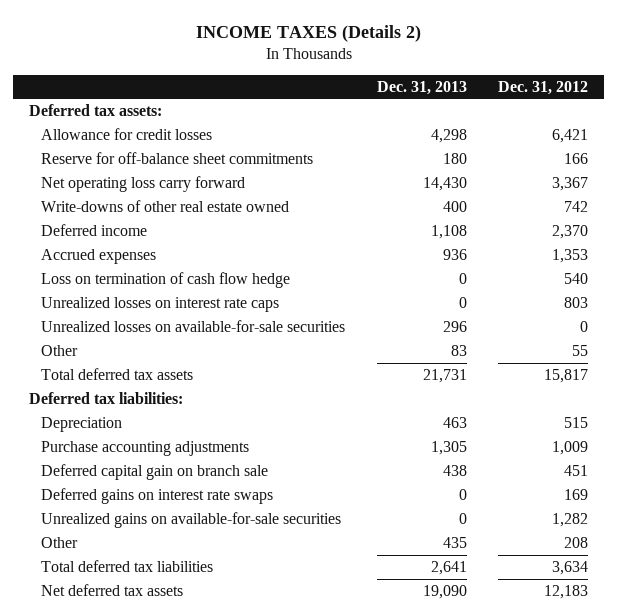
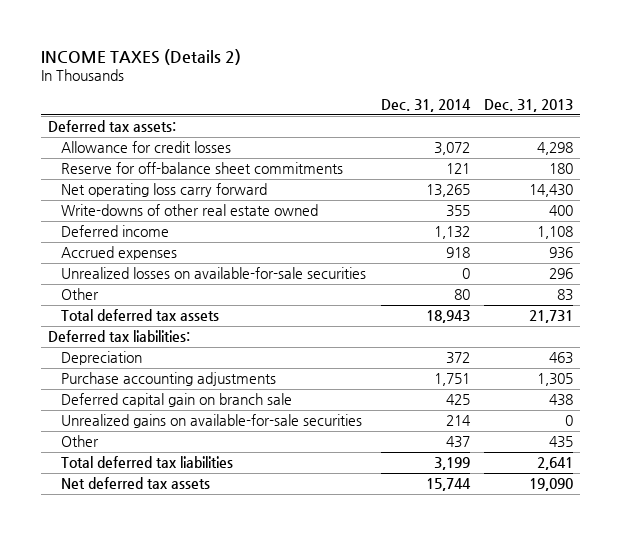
- | Dec. 31, 2013 | Dec. 31, 2012
+ | Dec. 31, 2014 | Dec. 31, 2013
- Loss on termination of cash flow hedge | 0 | 540
- Unrealized losses on interest rate caps | 0 | 803
- Deferred gains on interest rate swaps | 0 | 169

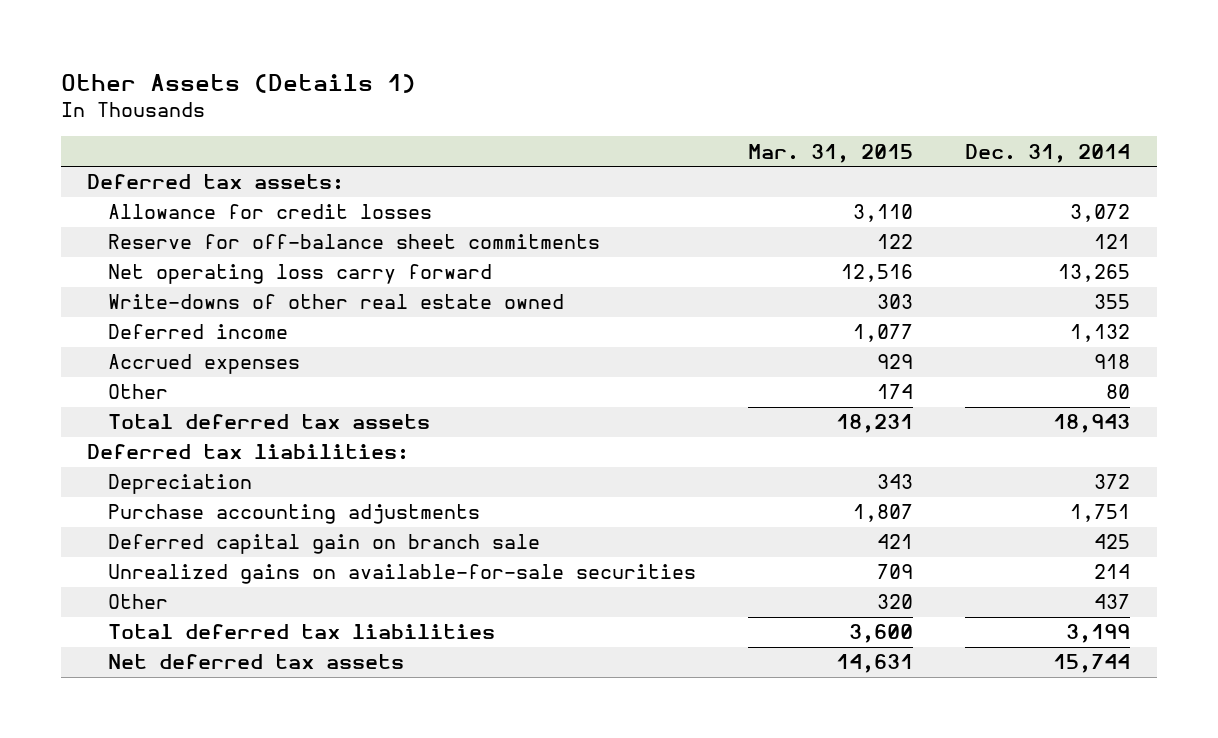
- INCOME TAXES (Details 2)
+ Other Assets (Details 1)
- | Dec. 31, 2014 | Dec. 31, 2013
+ | Mar. 31, 2015 | Dec. 31, 2014
- Unrealized losses on available-for-sale securities | 0 | 296

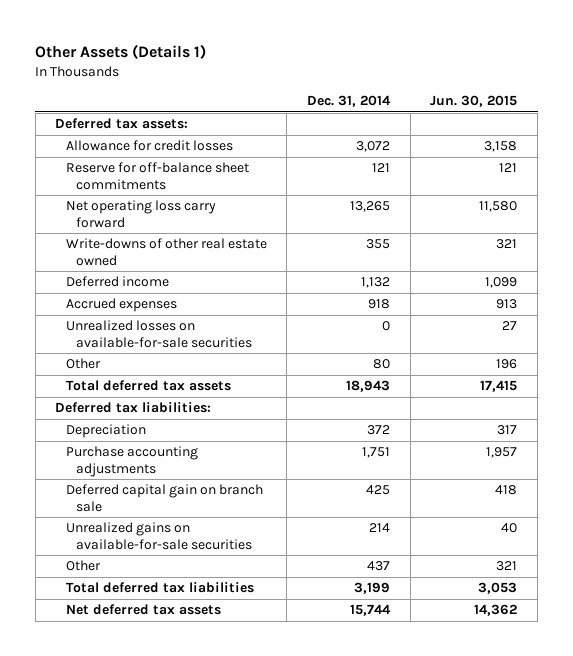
- | Mar. 31, 2015 | Dec. 31, 2014
+ | Dec. 31, 2014 | Jun. 30, 2015
+ Unrealized losses on available-for-sale securities | 0 | 27

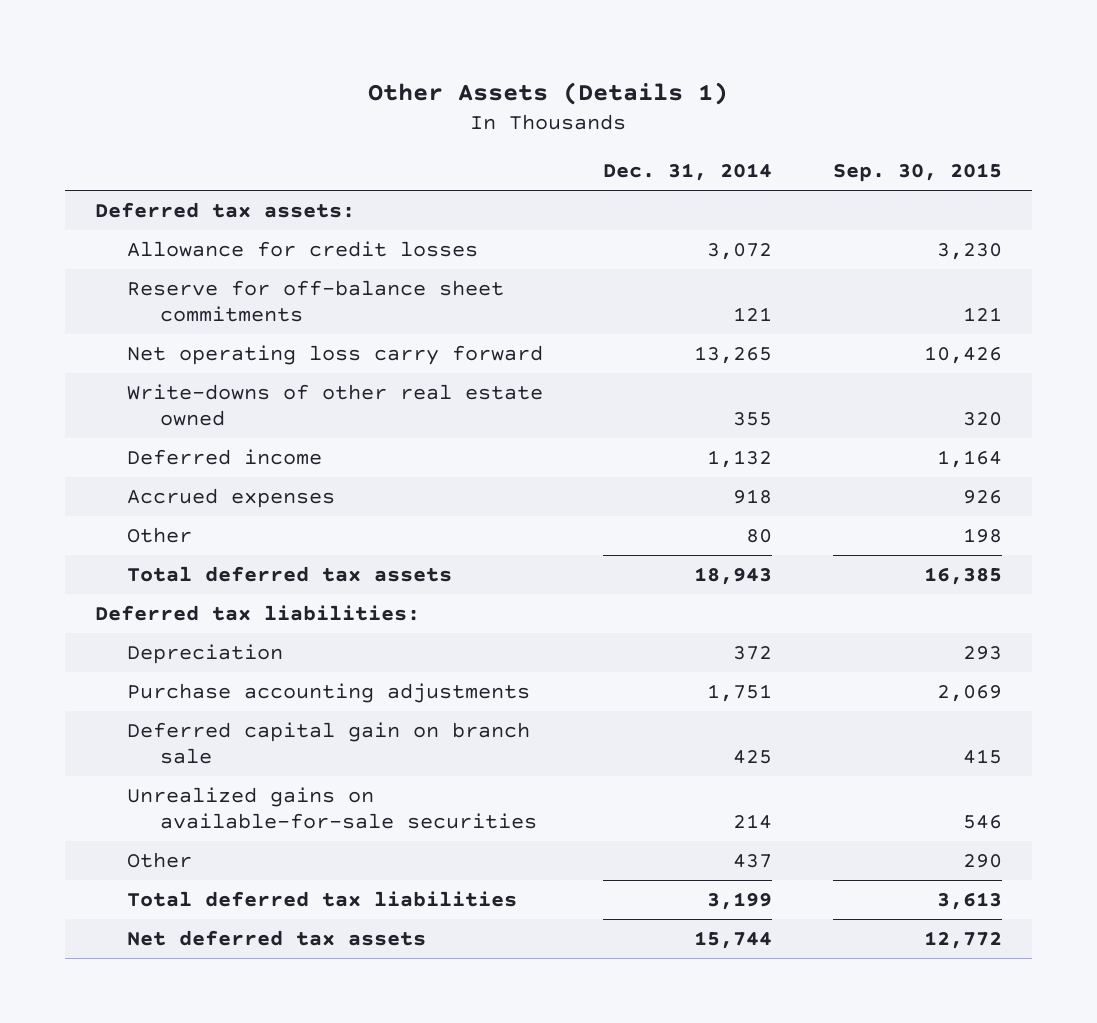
- | Dec. 31, 2014 | Jun. 30, 2015
+ | Dec. 31, 2014 | Sep. 30, 2015
- Unrealized losses on available-for-sale securities | 0 | 27

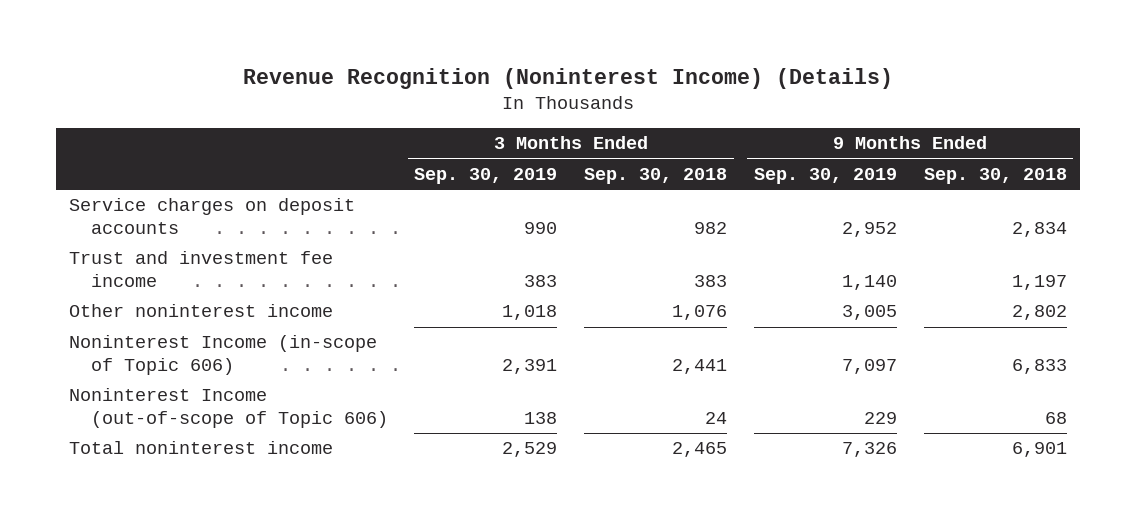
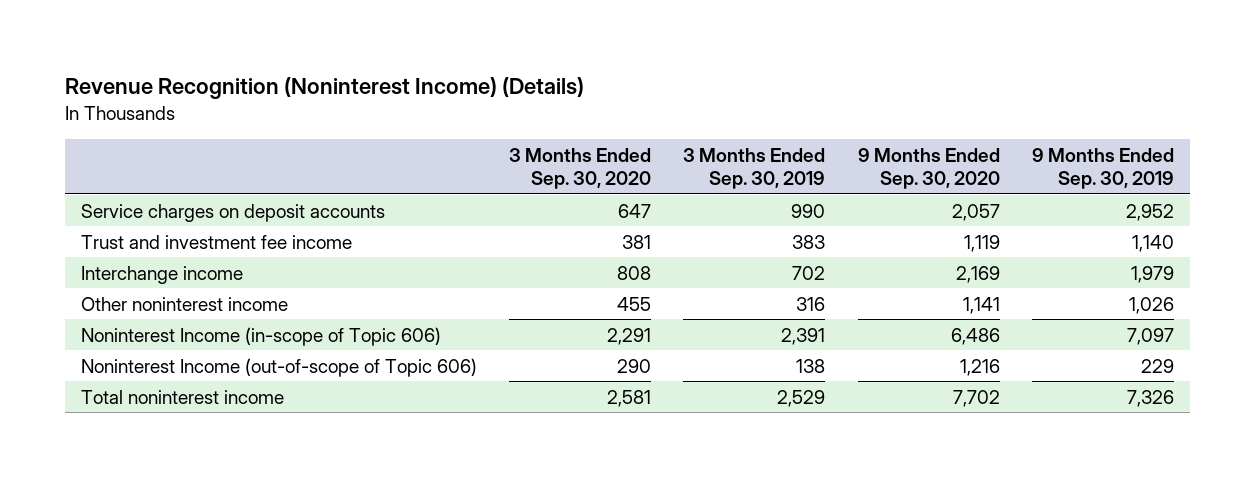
- | 3 Months Ended Sep. 30, 2019 | 3 Months Ended Sep. 30, 2018 | 9 Months Ended Sep. 30, 2019 | 9 Months Ended Sep. 30, 2018
+ | 3 Months Ended Sep. 30, 2020 | 3 Months Ended Sep. 30, 2019 | 9 Months Ended Sep. 30, 2020 | 9 Months Ended Sep. 30, 2019
- Other noninterest income | 1,018 | 1,076 | 3,005 | 2,802
+ Interchange income | 808 | 702 | 2,169 | 1,979
+ Other noninterest income | 455 | 316 | 1,141 | 1,026

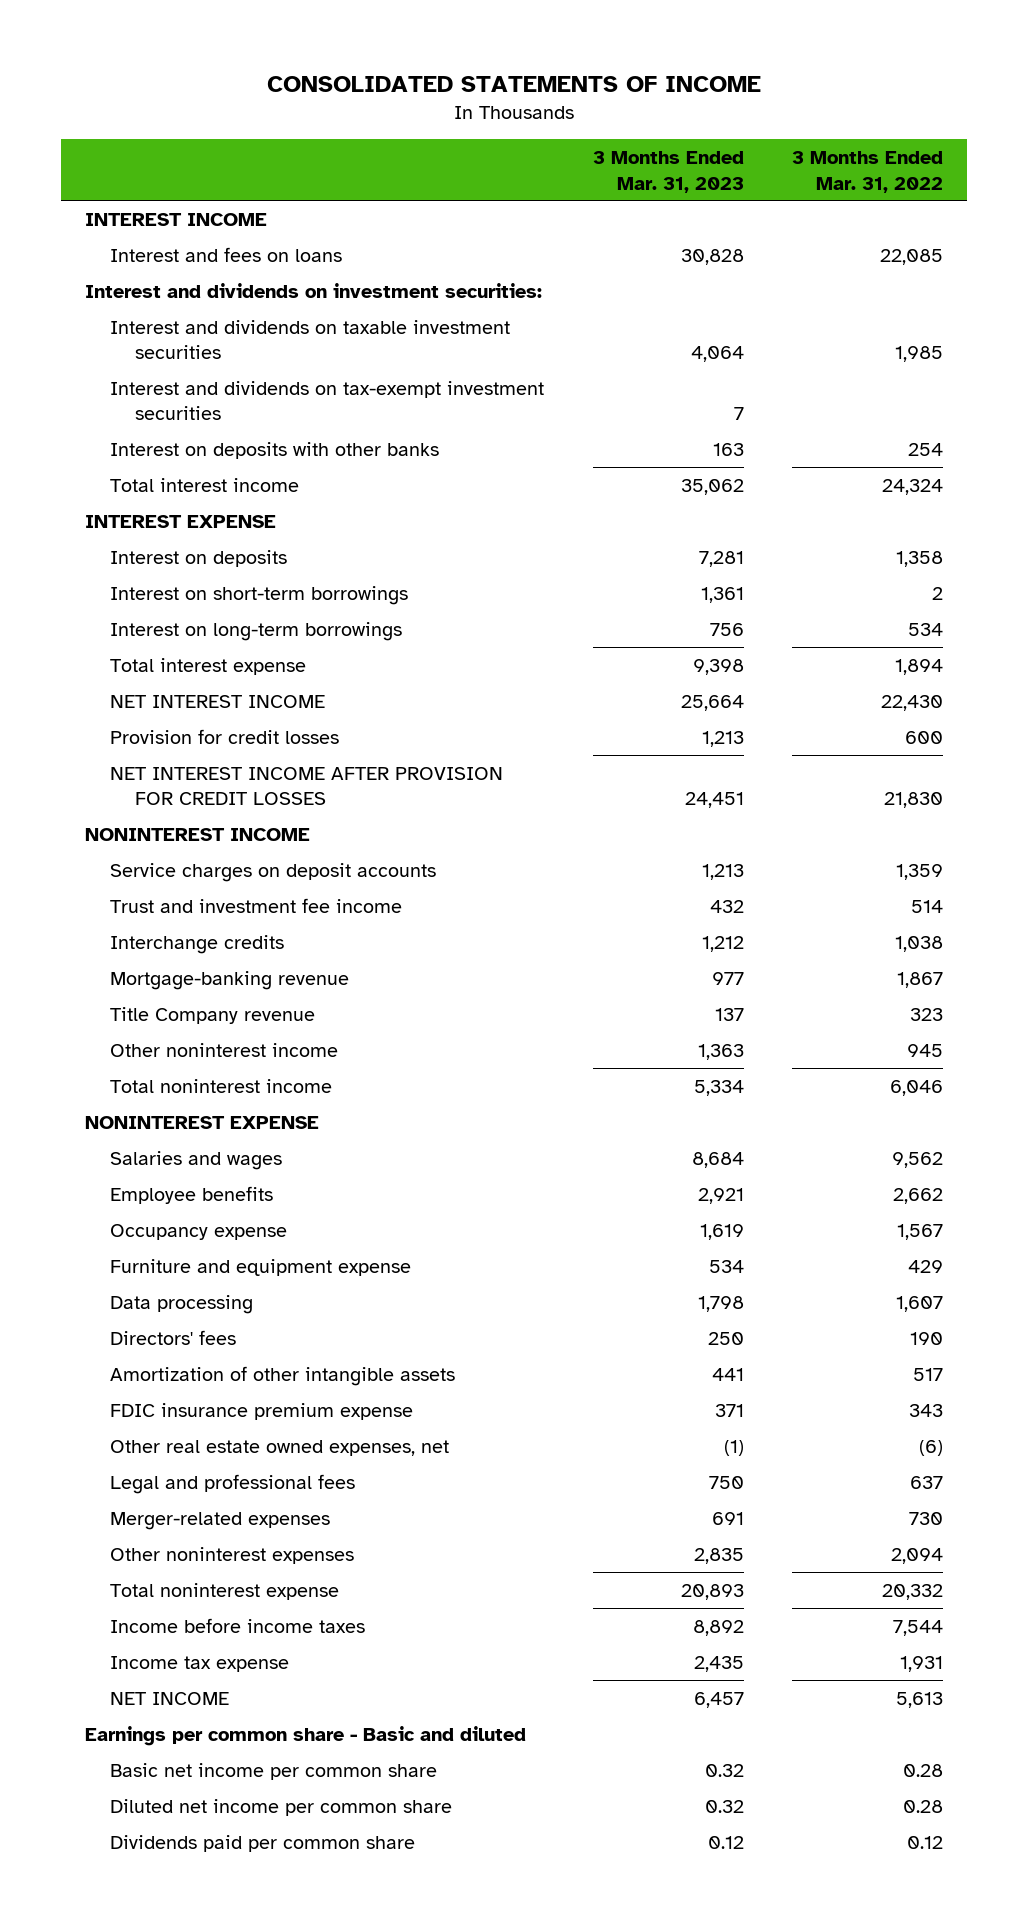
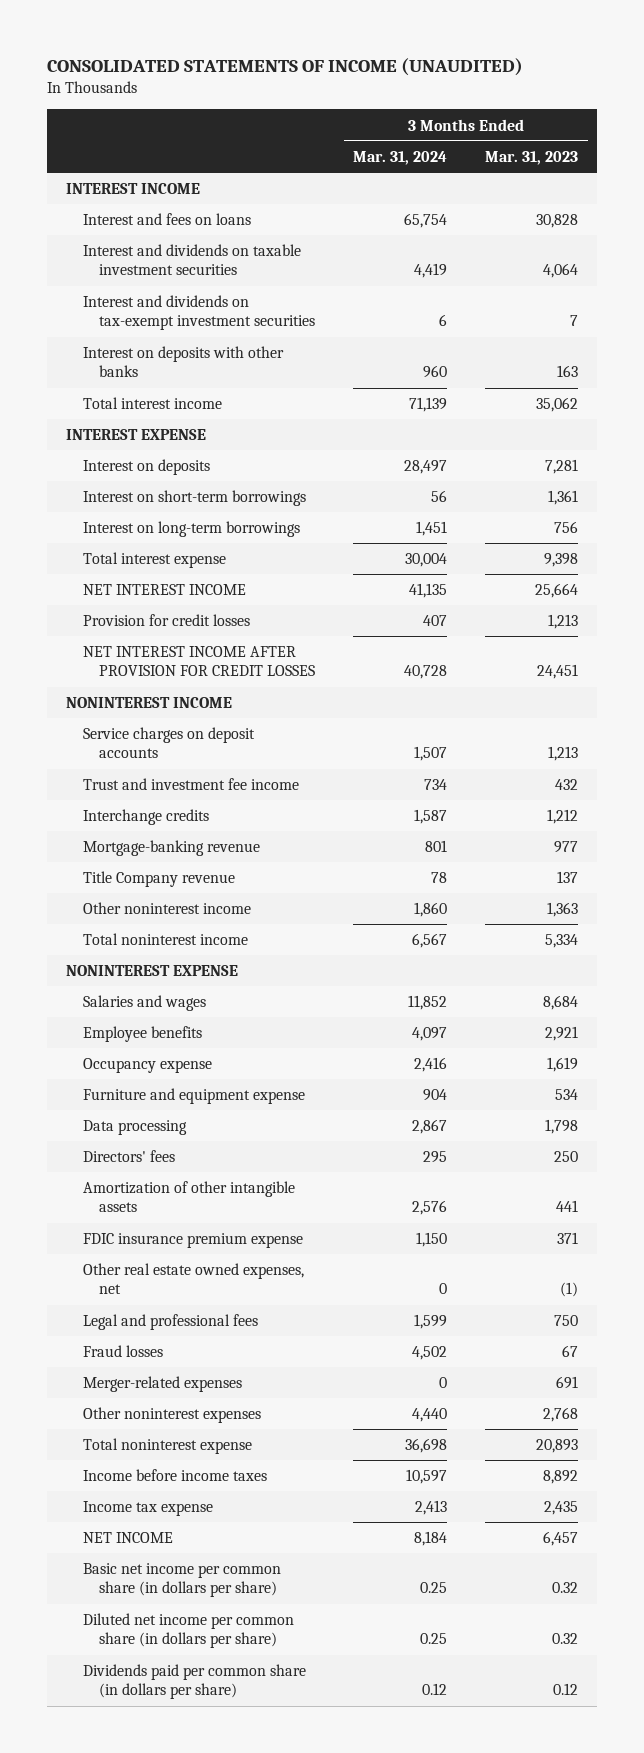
- CONSOLIDATED STATEMENTS OF INCOME
+ CONSOLIDATED STATEMENTS OF INCOME (UNAUDITED)
- | 3 Months Ended Mar. 31, 2023 | 3 Months Ended Mar. 31, 2022
+ | 3 Months Ended Mar. 31, 2024 | 3 Months Ended Mar. 31, 2023
- Interest and dividends on investment securities:
+ Fraud losses | 4,502 | 67
- Other noninterest expenses | 2,835 | 2,094
+ Other noninterest expenses | 4,440 | 2,768
- Earnings per common share - Basic and diluted
- Basic net income per common share | 0.32 | 0.28
- Diluted net income per common share | 0.32 | 0.28
- Dividends paid per common share | 0.12 | 0.12
+ Basic net income per common share (in dollars per share) | 0.25 | 0.32
+ Diluted net income per common share (in dollars per share) | 0.25 | 0.32
+ Dividends paid per common share (in dollars per share) | 0.12 | 0.12

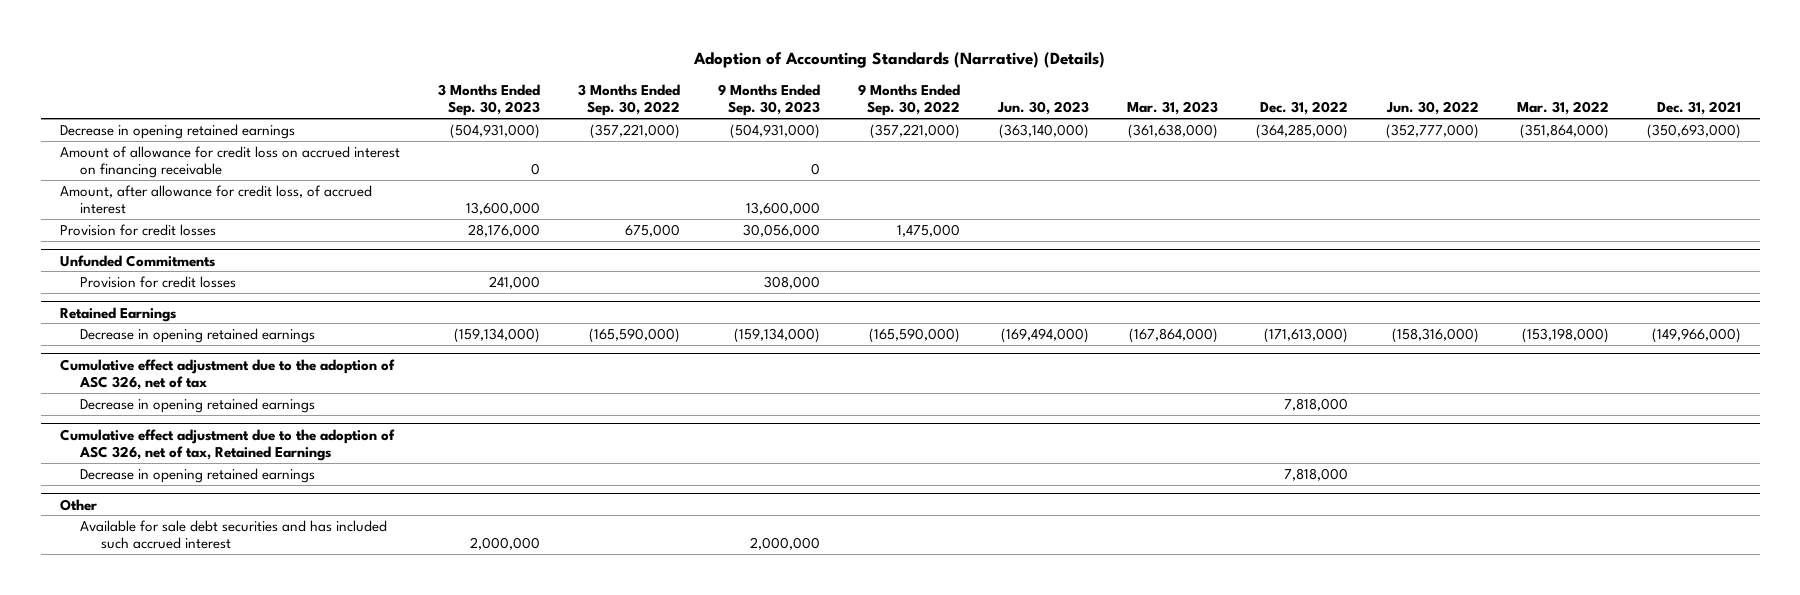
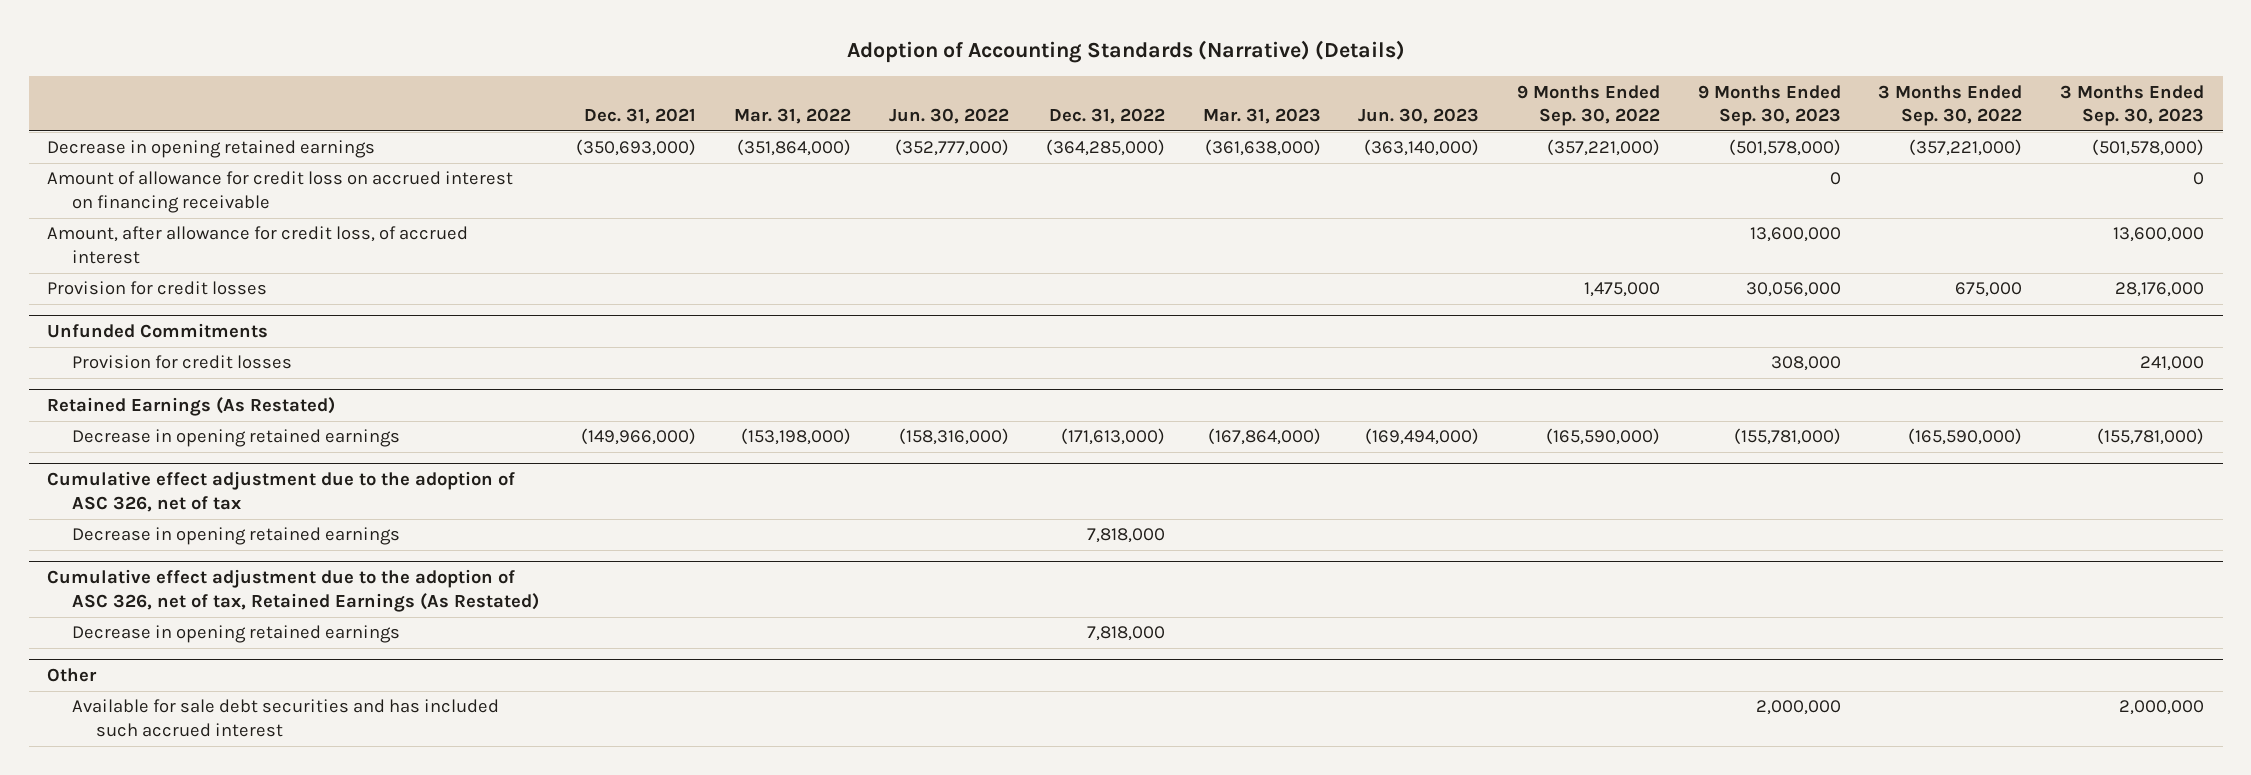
- | 3 Months Ended Sep. 30, 2023 | 3 Months Ended Sep. 30, 2022 | 9 Months Ended Sep. 30, 2023 | 9 Months Ended Sep. 30, 2022 | Jun. 30, 2023 | Mar. 31, 2023 | Dec. 31, 2022 | Jun. 30, 2022 | Mar. 31, 2022 | Dec. 31, 2021
+ | Dec. 31, 2021 | Mar. 31, 2022 | Jun. 30, 2022 | Dec. 31, 2022 | Mar. 31, 2023 | Jun. 30, 2023 | 9 Months Ended Sep. 30, 2022 | 9 Months Ended Sep. 30, 2023 | 3 Months Ended Sep. 30, 2022 | 3 Months Ended Sep. 30, 2023
- Decrease in opening retained earnings | (504,931,000) | (357,221,000) | (504,931,000) | (357,221,000) | (363,140,000) | (361,638,000) | (364,285,000) | (352,777,000) | (351,864,000) | (350,693,000)
+ Decrease in opening retained earnings | (350,693,000) | (351,864,000) | (352,777,000) | (364,285,000) | (361,638,000) | (363,140,000) | (357,221,000) | (501,578,000) | (357,221,000) | (501,578,000)
- Retained Earnings
- Decrease in opening retained earnings | (159,134,000) | (165,590,000) | (159,134,000) | (165,590,000) | (169,494,000) | (167,864,000) | (171,613,000) | (158,316,000) | (153,198,000) | (149,966,000)
+ Retained Earnings (As Restated)
+ Decrease in opening retained earnings | (149,966,000) | (153,198,000) | (158,316,000) | (171,613,000) | (167,864,000) | (169,494,000) | (165,590,000) | (155,781,000) | (165,590,000) | (155,781,000)
- Cumulative effect adjustment due to the adoption of ASC 326, net of tax, Retained Earnings
+ Cumulative effect adjustment due to the adoption of ASC 326, net of tax, Retained Earnings (As Restated)

